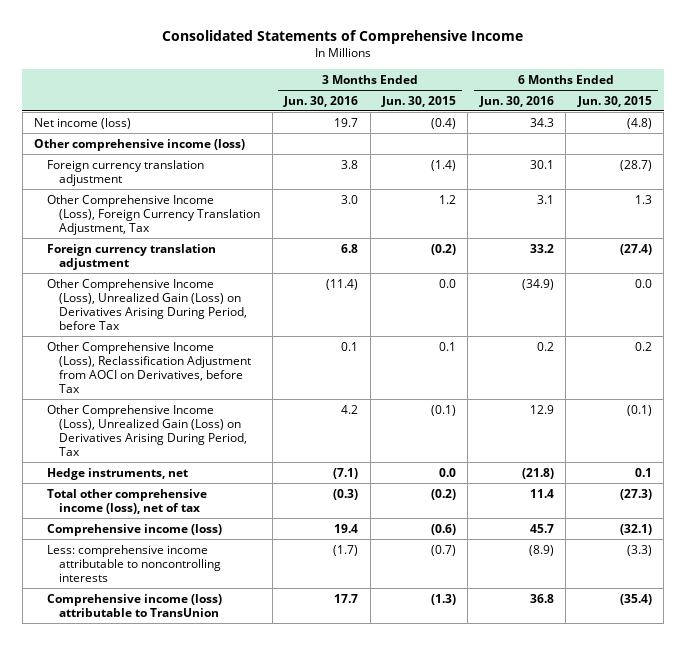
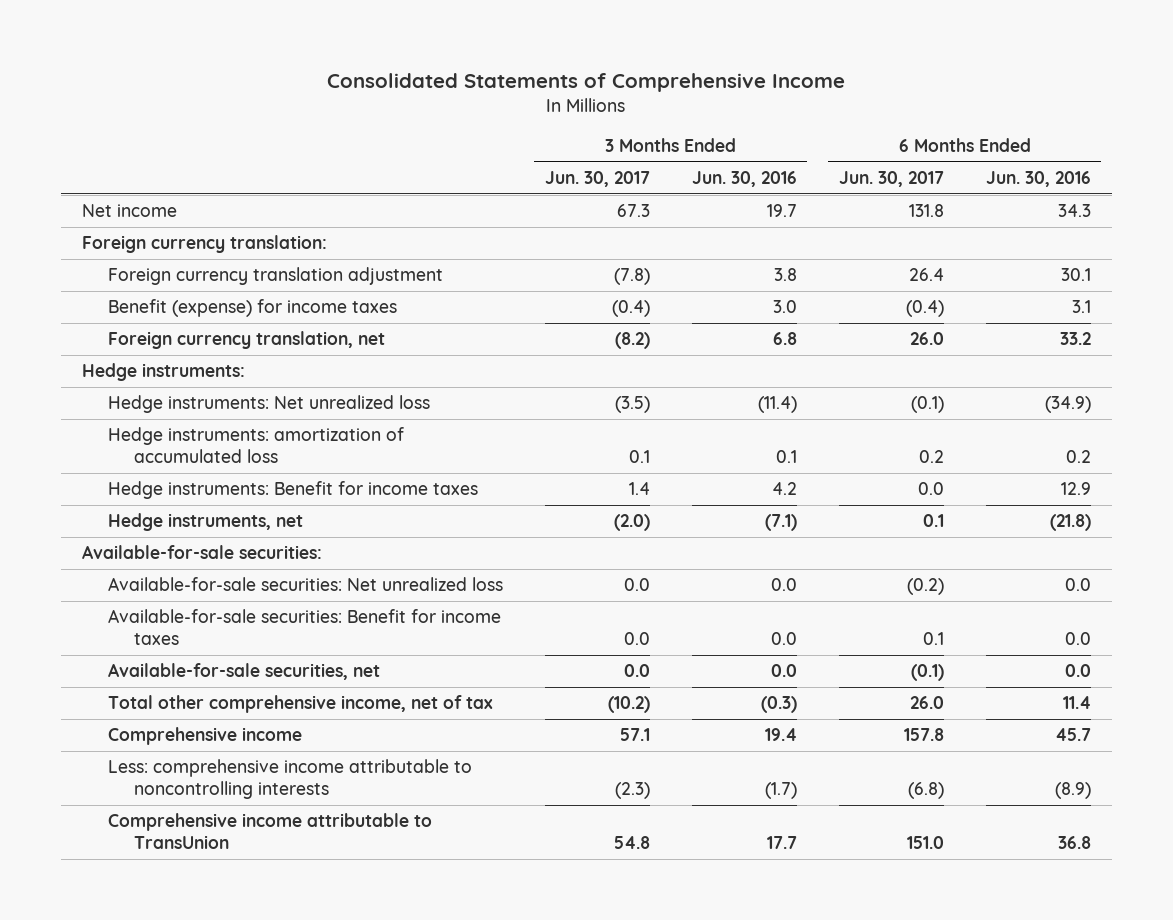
- | 3 Months Ended Jun. 30, 2016 | 3 Months Ended Jun. 30, 2015 | 6 Months Ended Jun. 30, 2016 | 6 Months Ended Jun. 30, 2015
+ | 3 Months Ended Jun. 30, 2017 | 3 Months Ended Jun. 30, 2016 | 6 Months Ended Jun. 30, 2017 | 6 Months Ended Jun. 30, 2016
- Net income (loss) | 19.7 | (0.4) | 34.3 | (4.8)
- Other comprehensive income (loss)
+ Net income | 67.3 | 19.7 | 131.8 | 34.3
+ Foreign currency translation:
- Other Comprehensive Income (Loss), Foreign Currency Translation Adjustment, Tax | 3.0 | 1.2 | 3.1 | 1.3
- Foreign currency translation adjustment | 6.8 | (0.2) | 33.2 | (27.4)
- Other Comprehensive Income (Loss), Unrealized Gain (Loss) on Derivatives Arising During Period, before Tax | (11.4) | 0.0 | (34.9) | 0.0
- Other Comprehensive Income (Loss), Reclassification Adjustment from AOCI on Derivatives, before Tax | 0.1 | 0.1 | 0.2 | 0.2
- Other Comprehensive Income (Loss), Unrealized Gain (Loss) on Derivatives Arising During Period, Tax | 4.2 | (0.1) | 12.9 | (0.1)
+ Benefit (expense) for income taxes | (0.4) | 3.0 | (0.4) | 3.1
+ Foreign currency translation, net | (8.2) | 6.8 | 26.0 | 33.2
+ Hedge instruments:
+ Hedge instruments: Net unrealized loss | (3.5) | (11.4) | (0.1) | (34.9)
+ Hedge instruments: amortization of accumulated loss | 0.1 | 0.1 | 0.2 | 0.2
+ Hedge instruments: Benefit for income taxes | 1.4 | 4.2 | 0.0 | 12.9
- Total other comprehensive income (loss), net of tax | (0.3) | (0.2) | 11.4 | (27.3)
- Comprehensive income (loss) | 19.4 | (0.6) | 45.7 | (32.1)
+ Available-for-sale securities:
+ Available-for-sale securities: Net unrealized loss | 0.0 | 0.0 | (0.2) | 0.0
+ Available-for-sale securities: Benefit for income taxes | 0.0 | 0.0 | 0.1 | 0.0
+ Available-for-sale securities, net | 0.0 | 0.0 | (0.1) | 0.0
+ Total other comprehensive income, net of tax | (10.2) | (0.3) | 26.0 | 11.4
+ Comprehensive income | 57.1 | 19.4 | 157.8 | 45.7
- Comprehensive income (loss) attributable to TransUnion | 17.7 | (1.3) | 36.8 | (35.4)
+ Comprehensive income attributable to TransUnion | 54.8 | 17.7 | 151.0 | 36.8

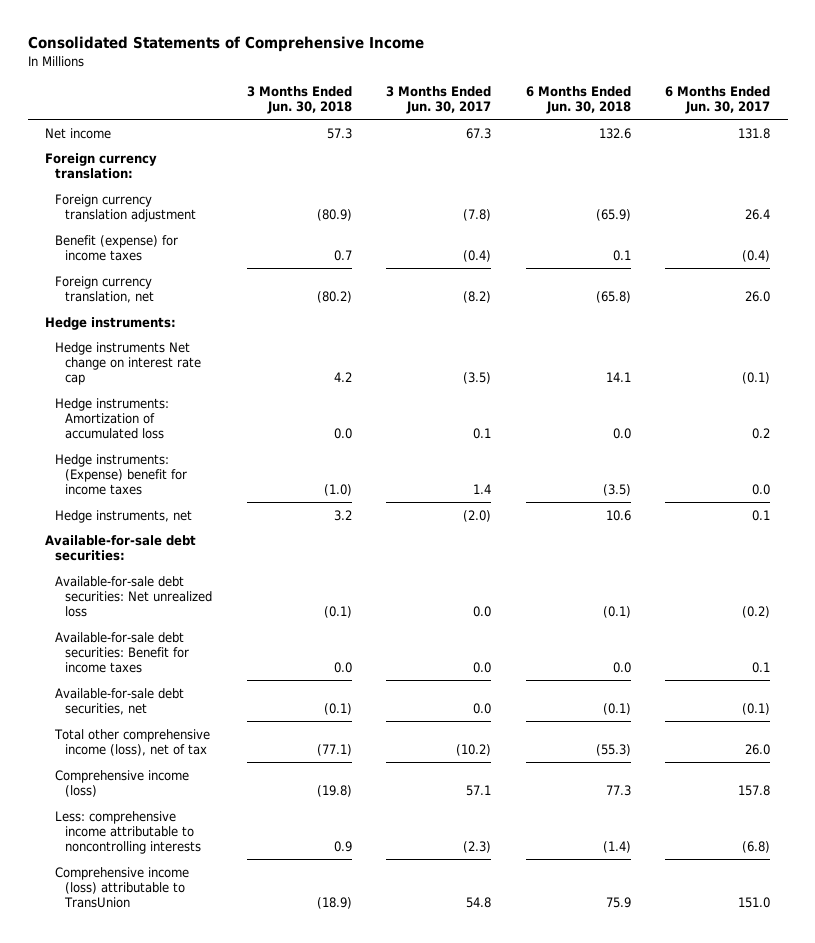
- | 3 Months Ended Jun. 30, 2017 | 3 Months Ended Jun. 30, 2016 | 6 Months Ended Jun. 30, 2017 | 6 Months Ended Jun. 30, 2016
+ | 3 Months Ended Jun. 30, 2018 | 3 Months Ended Jun. 30, 2017 | 6 Months Ended Jun. 30, 2018 | 6 Months Ended Jun. 30, 2017
- Hedge instruments: Net unrealized loss | (3.5) | (11.4) | (0.1) | (34.9)
- Hedge instruments: amortization of accumulated loss | 0.1 | 0.1 | 0.2 | 0.2
- Hedge instruments: Benefit for income taxes | 1.4 | 4.2 | 0.0 | 12.9
+ Hedge instruments Net change on interest rate cap | 4.2 | (3.5) | 14.1 | (0.1)
+ Hedge instruments: Amortization of accumulated loss | 0.0 | 0.1 | 0.0 | 0.2
+ Hedge instruments: (Expense) benefit for income taxes | (1.0) | 1.4 | (3.5) | 0.0
- Available-for-sale securities:
- Available-for-sale securities: Net unrealized loss | 0.0 | 0.0 | (0.2) | 0.0
- Available-for-sale securities: Benefit for income taxes | 0.0 | 0.0 | 0.1 | 0.0
- Available-for-sale securities, net | 0.0 | 0.0 | (0.1) | 0.0
- Total other comprehensive income, net of tax | (10.2) | (0.3) | 26.0 | 11.4
- Comprehensive income | 57.1 | 19.4 | 157.8 | 45.7
+ Available-for-sale debt securities:
+ Available-for-sale debt securities: Net unrealized loss | (0.1) | 0.0 | (0.1) | (0.2)
+ Available-for-sale debt securities: Benefit for income taxes | 0.0 | 0.0 | 0.0 | 0.1
+ Available-for-sale debt securities, net | (0.1) | 0.0 | (0.1) | (0.1)
+ Total other comprehensive income (loss), net of tax | (77.1) | (10.2) | (55.3) | 26.0
+ Comprehensive income (loss) | (19.8) | 57.1 | 77.3 | 157.8
- Comprehensive income attributable to TransUnion | 54.8 | 17.7 | 151.0 | 36.8
+ Comprehensive income (loss) attributable to TransUnion | (18.9) | 54.8 | 75.9 | 151.0

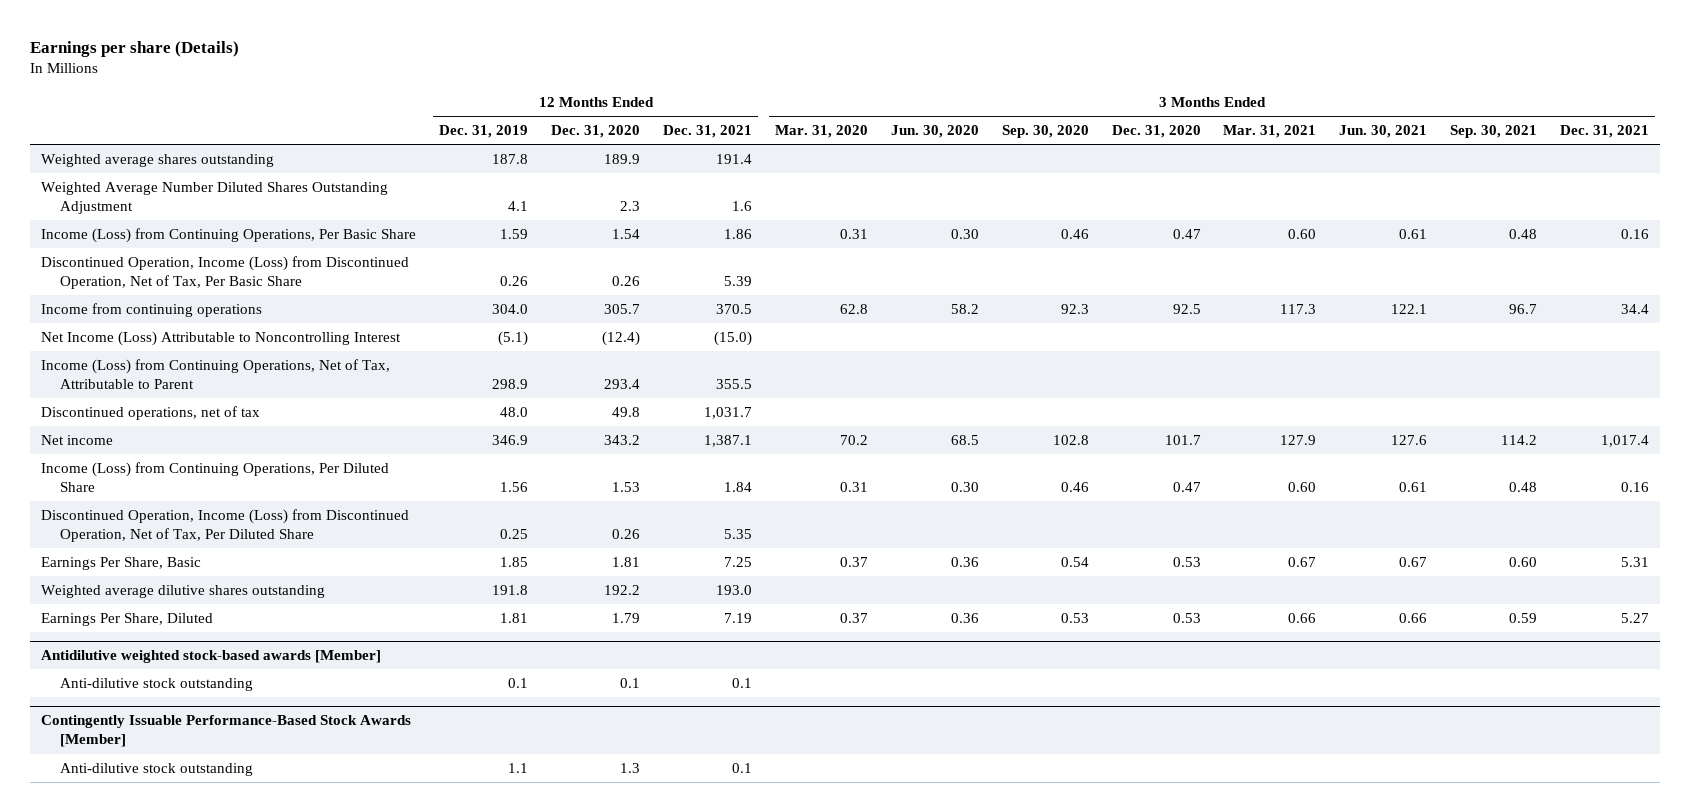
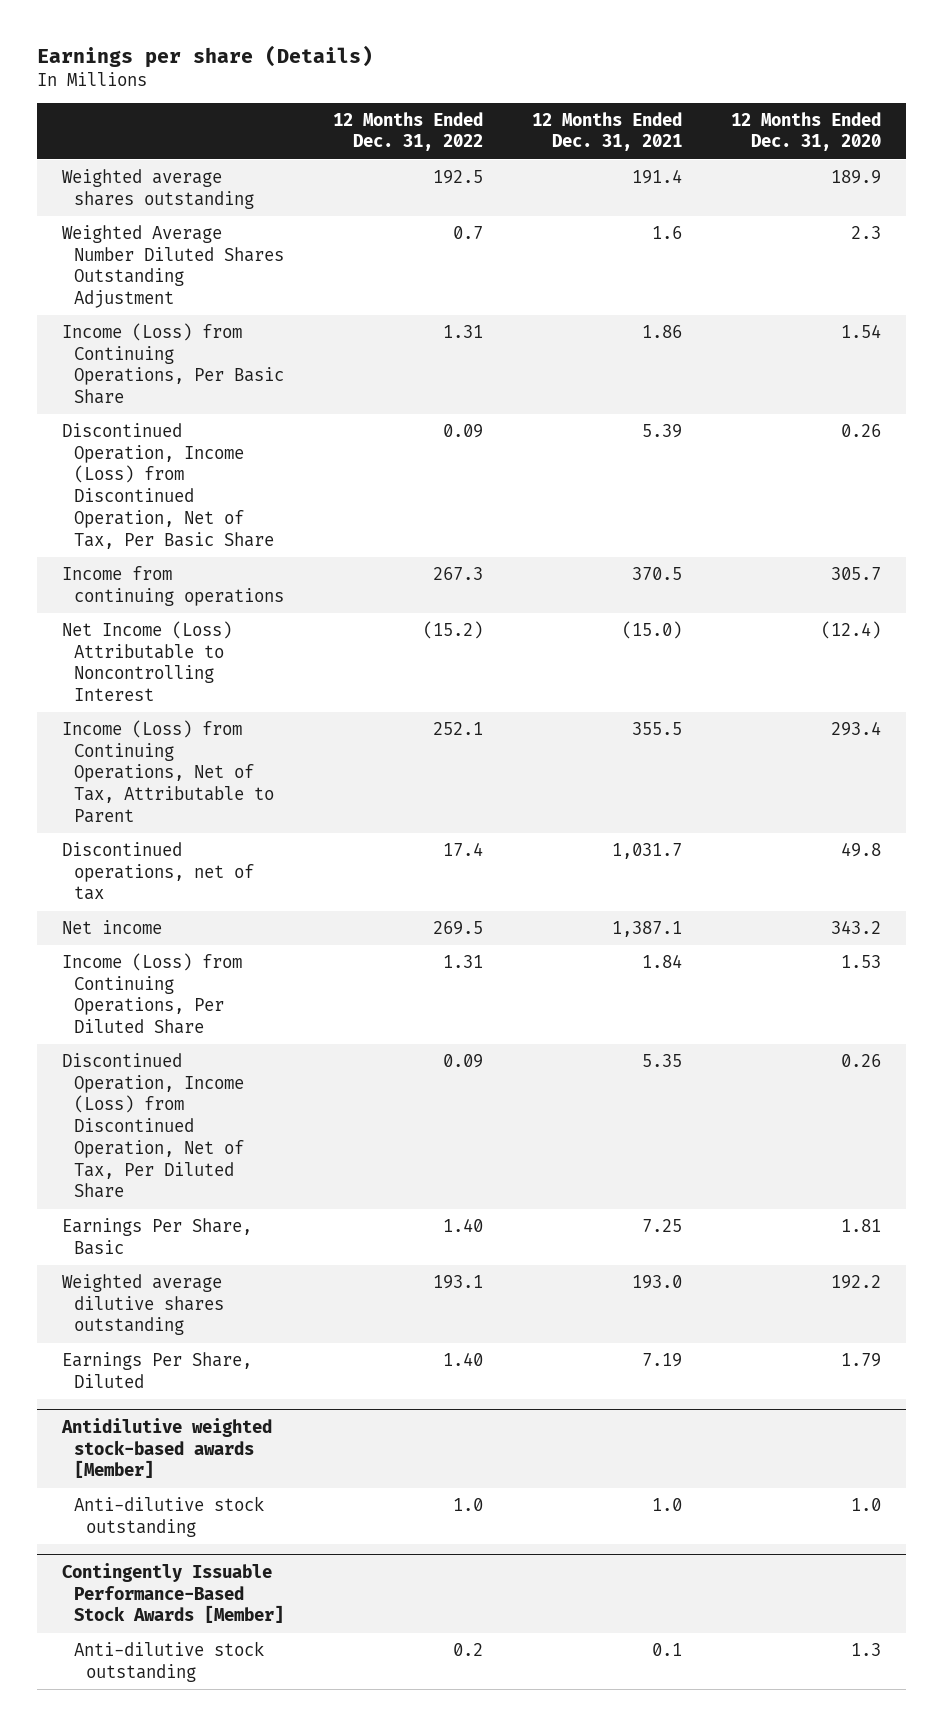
- | 12 Months Ended Dec. 31, 2019 | 12 Months Ended Dec. 31, 2020 | 12 Months Ended Dec. 31, 2021 | 3 Months Ended Mar. 31, 2020 | 3 Months Ended Jun. 30, 2020 | 3 Months Ended Sep. 30, 2020 | 3 Months Ended Dec. 31, 2020 | 3 Months Ended Mar. 31, 2021 | 3 Months Ended Jun. 30, 2021 | 3 Months Ended Sep. 30, 2021 | 3 Months Ended Dec. 31, 2021
+ | 12 Months Ended Dec. 31, 2022 | 12 Months Ended Dec. 31, 2021 | 12 Months Ended Dec. 31, 2020
@ Antidilutive weighted stock-based awards [Member]
- Anti-dilutive stock outstanding | 0.1 | 0.1 | 0.1 | | | | | | | |
+ Anti-dilutive stock outstanding | 1.0 | 1.0 | 1.0

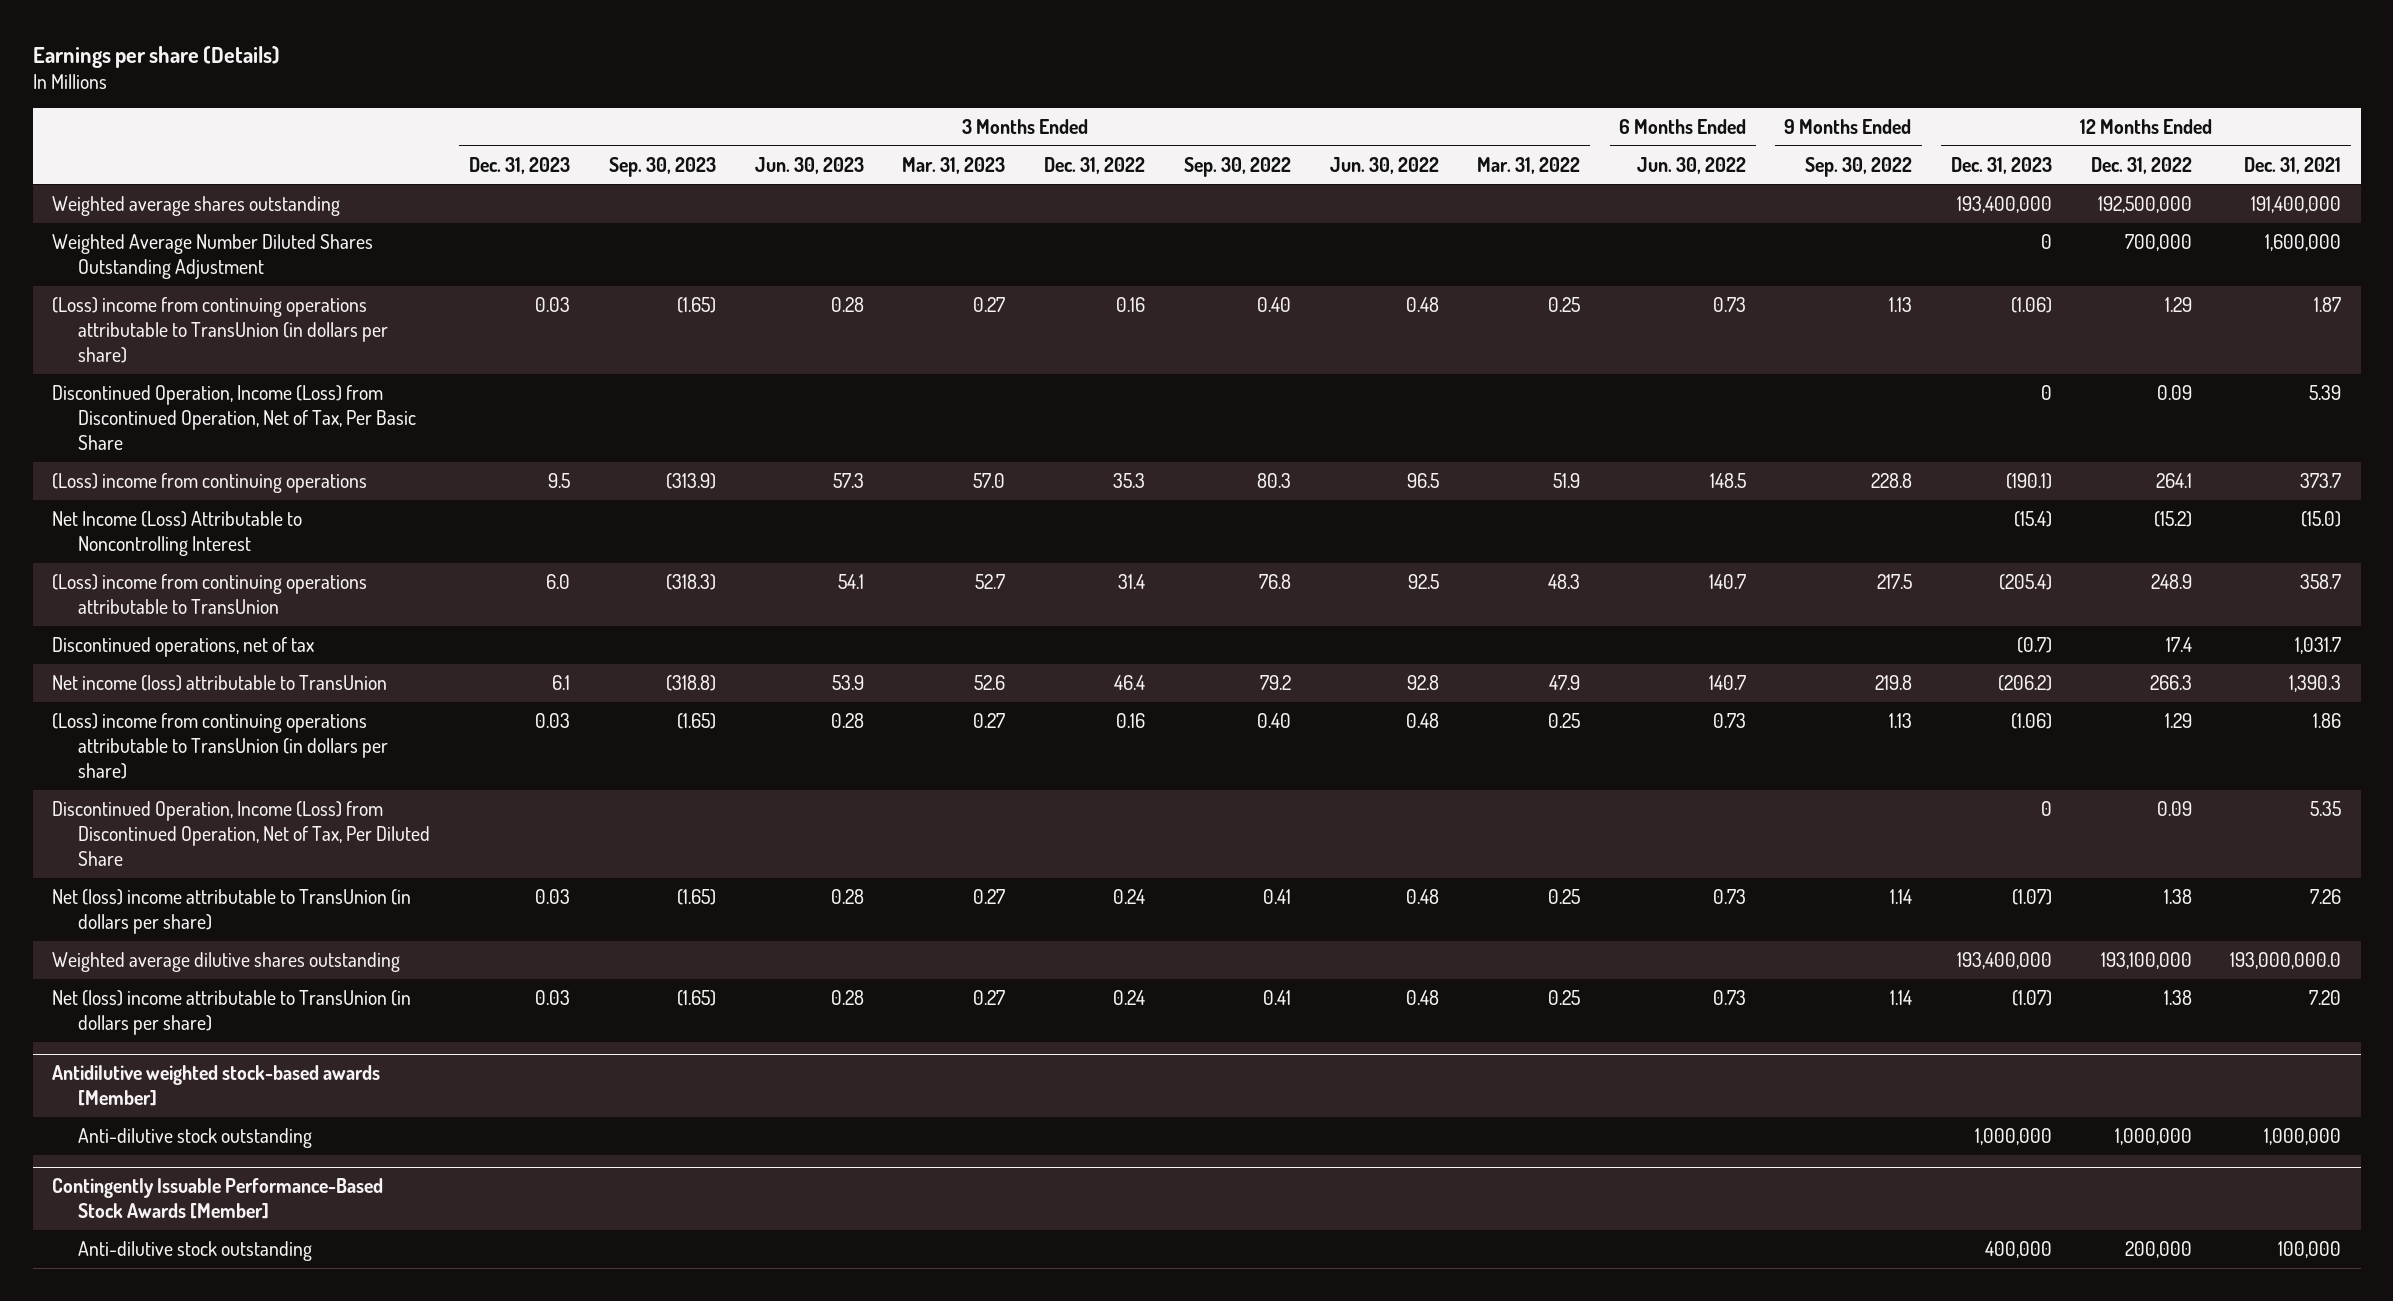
- | 12 Months Ended Dec. 31, 2022 | 12 Months Ended Dec. 31, 2021 | 12 Months Ended Dec. 31, 2020
+ | 3 Months Ended Dec. 31, 2023 | 3 Months Ended Sep. 30, 2023 | 3 Months Ended Jun. 30, 2023 | 3 Months Ended Mar. 31, 2023 | 3 Months Ended Dec. 31, 2022 | 3 Months Ended Sep. 30, 2022 | 3 Months Ended Jun. 30, 2022 | 3 Months Ended Mar. 31, 2022 | 6 Months Ended Jun. 30, 2022 | 9 Months Ended Sep. 30, 2022 | 12 Months Ended Dec. 31, 2023 | 12 Months Ended Dec. 31, 2022 | 12 Months Ended Dec. 31, 2021
- Weighted average shares outstanding | 192.5 | 191.4 | 189.9
- Weighted Average Number Diluted Shares Outstanding Adjustment | 0.7 | 1.6 | 2.3
- Income (Loss) from Continuing Operations, Per Basic Share | 1.31 | 1.86 | 1.54
+ Weighted average shares outstanding | | | | | | | | | | | 193,400,000 | 192,500,000 | 191,400,000
+ Weighted Average Number Diluted Shares Outstanding Adjustment | | | | | | | | | | | 0 | 700,000 | 1,600,000
+ (Loss) income from continuing operations attributable to TransUnion (in dollars per share) | 0.03 | (1.65) | 0.28 | 0.27 | 0.16 | 0.40 | 0.48 | 0.25 | 0.73 | 1.13 | (1.06) | 1.29 | 1.87
- Income from continuing operations | 267.3 | 370.5 | 305.7
+ (Loss) income from continuing operations | 9.5 | (313.9) | 57.3 | 57.0 | 35.3 | 80.3 | 96.5 | 51.9 | 148.5 | 228.8 | (190.1) | 264.1 | 373.7
- Income (Loss) from Continuing Operations, Net of Tax, Attributable to Parent | 252.1 | 355.5 | 293.4
+ (Loss) income from continuing operations attributable to TransUnion | 6.0 | (318.3) | 54.1 | 52.7 | 31.4 | 76.8 | 92.5 | 48.3 | 140.7 | 217.5 | (205.4) | 248.9 | 358.7
- Net income | 269.5 | 1,387.1 | 343.2
- Income (Loss) from Continuing Operations, Per Diluted Share | 1.31 | 1.84 | 1.53
+ Net income (loss) attributable to TransUnion | 6.1 | (318.8) | 53.9 | 52.6 | 46.4 | 79.2 | 92.8 | 47.9 | 140.7 | 219.8 | (206.2) | 266.3 | 1,390.3
+ (Loss) income from continuing operations attributable to TransUnion (in dollars per share) | 0.03 | (1.65) | 0.28 | 0.27 | 0.16 | 0.40 | 0.48 | 0.25 | 0.73 | 1.13 | (1.06) | 1.29 | 1.86
- Earnings Per Share, Basic | 1.40 | 7.25 | 1.81
- Weighted average dilutive shares outstanding | 193.1 | 193.0 | 192.2
- Earnings Per Share, Diluted | 1.40 | 7.19 | 1.79
+ Net (loss) income attributable to TransUnion (in dollars per share) | 0.03 | (1.65) | 0.28 | 0.27 | 0.24 | 0.41 | 0.48 | 0.25 | 0.73 | 1.14 | (1.07) | 1.38 | 7.26
+ Weighted average dilutive shares outstanding | | | | | | | | | | | 193,400,000 | 193,100,000 | 193,000,000.0
+ Net (loss) income attributable to TransUnion (in dollars per share) | 0.03 | (1.65) | 0.28 | 0.27 | 0.24 | 0.41 | 0.48 | 0.25 | 0.73 | 1.14 | (1.07) | 1.38 | 7.20
@ Antidilutive weighted stock-based awards [Member]
- Anti-dilutive stock outstanding | 1.0 | 1.0 | 1.0
+ Anti-dilutive stock outstanding | | | | | | | | | | | 1,000,000 | 1,000,000 | 1,000,000
@ Contingently Issuable Performance-Based Stock Awards [Member]
- Anti-dilutive stock outstanding | 0.2 | 0.1 | 1.3
+ Anti-dilutive stock outstanding | | | | | | | | | | | 400,000 | 200,000 | 100,000

